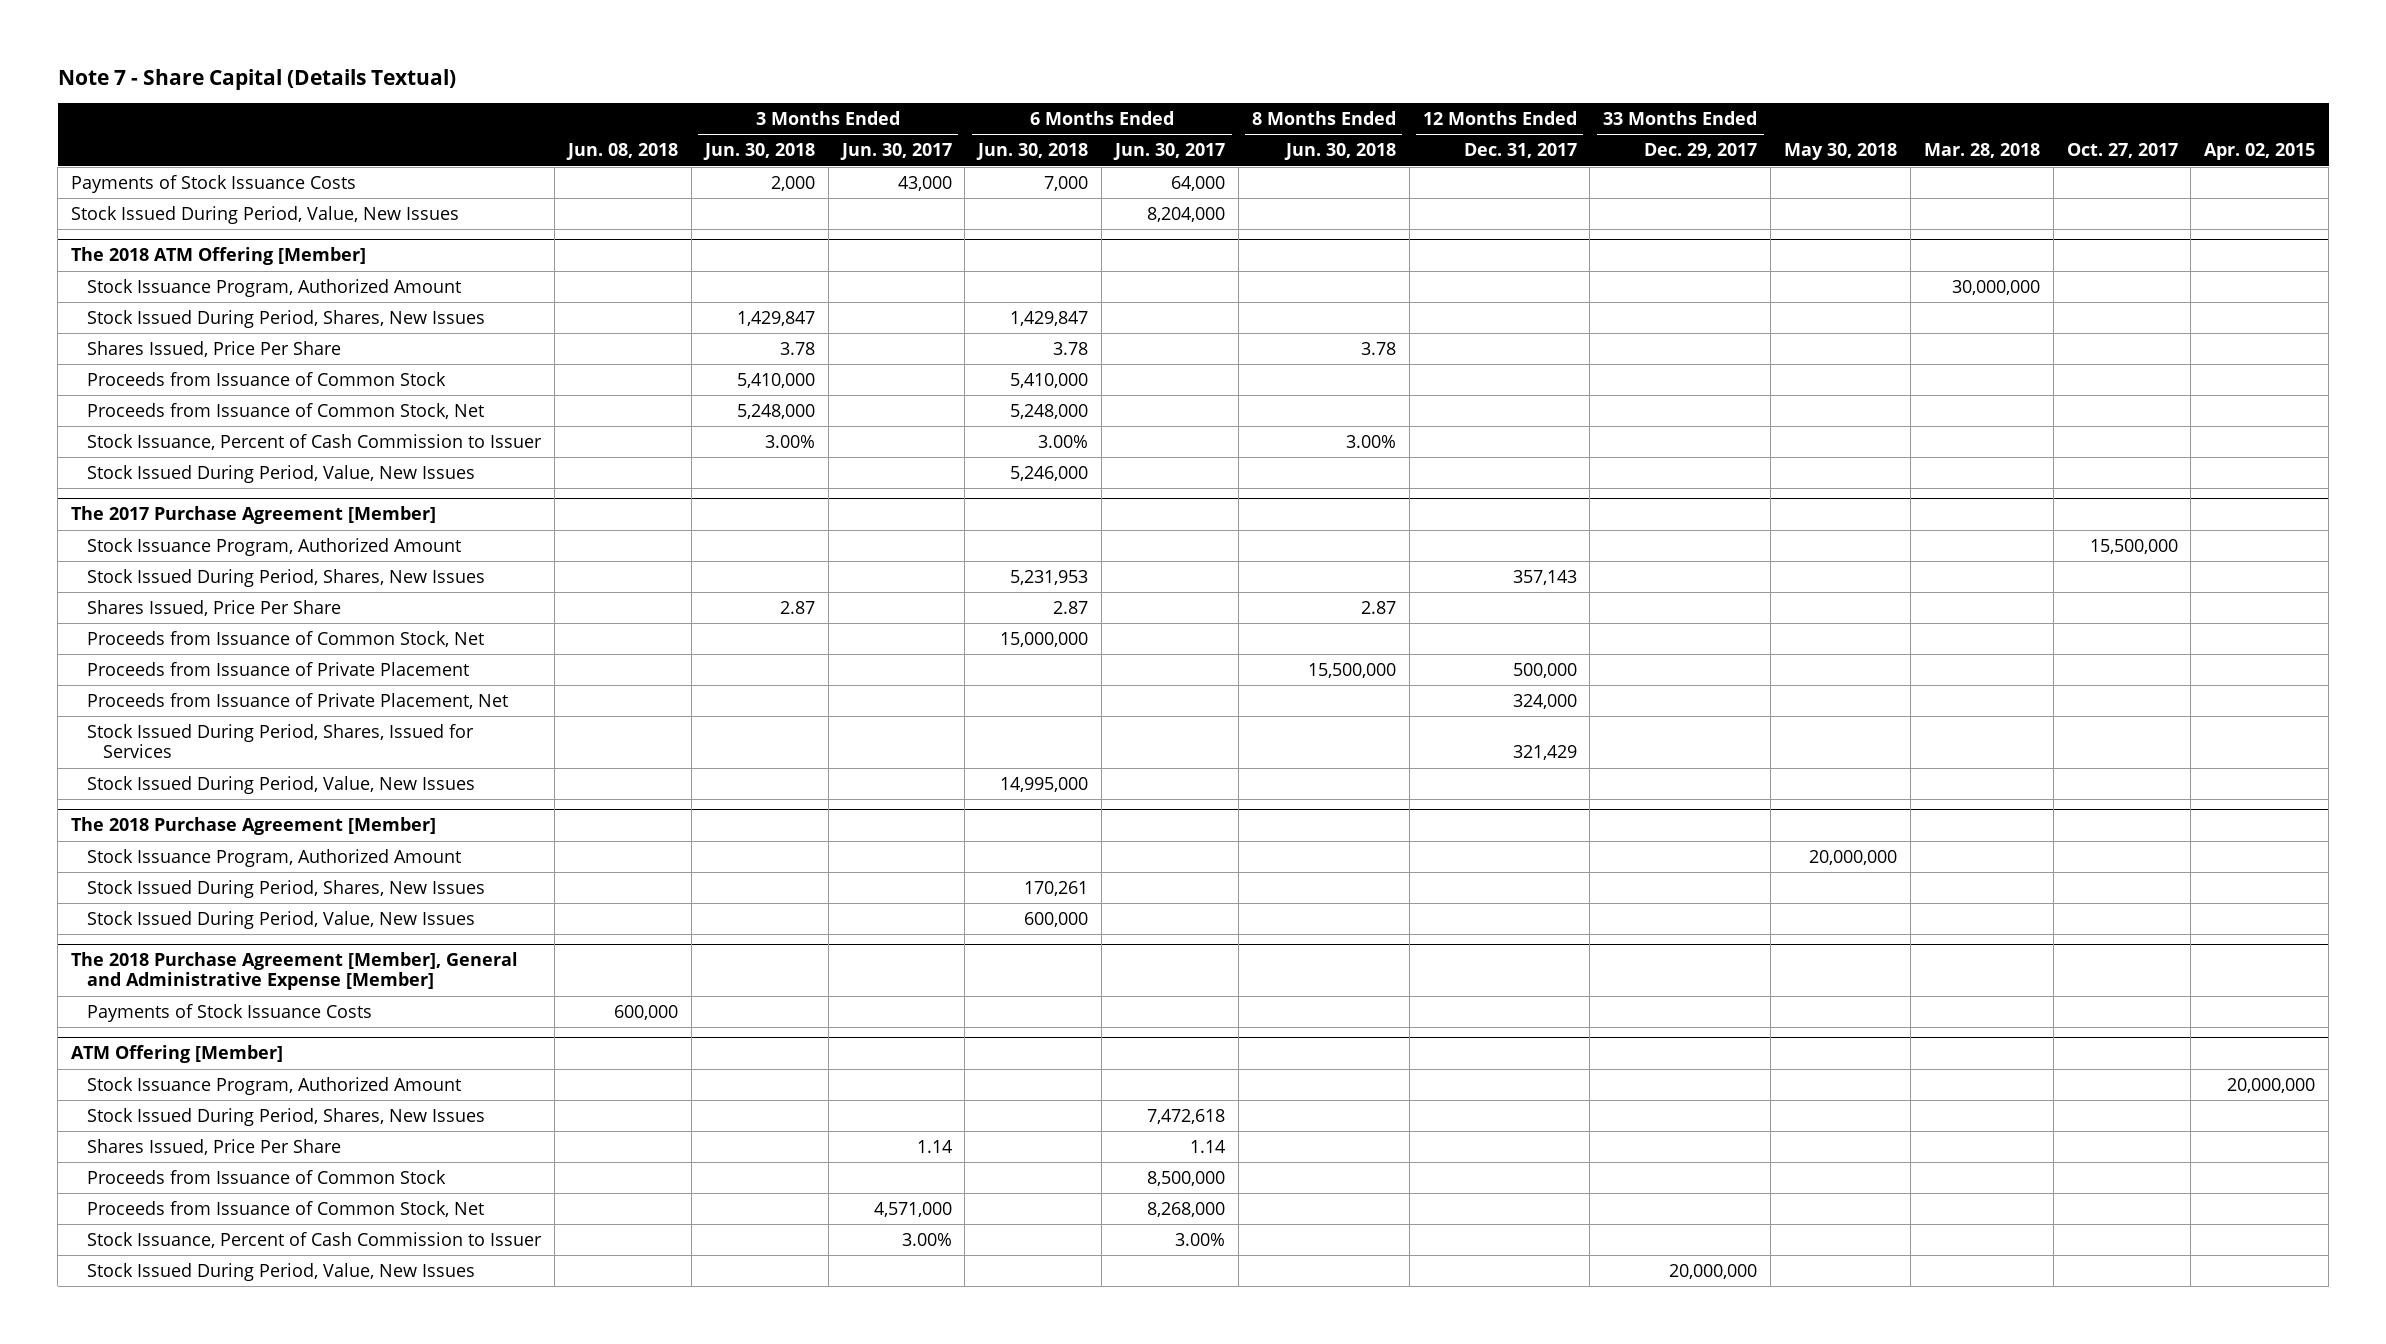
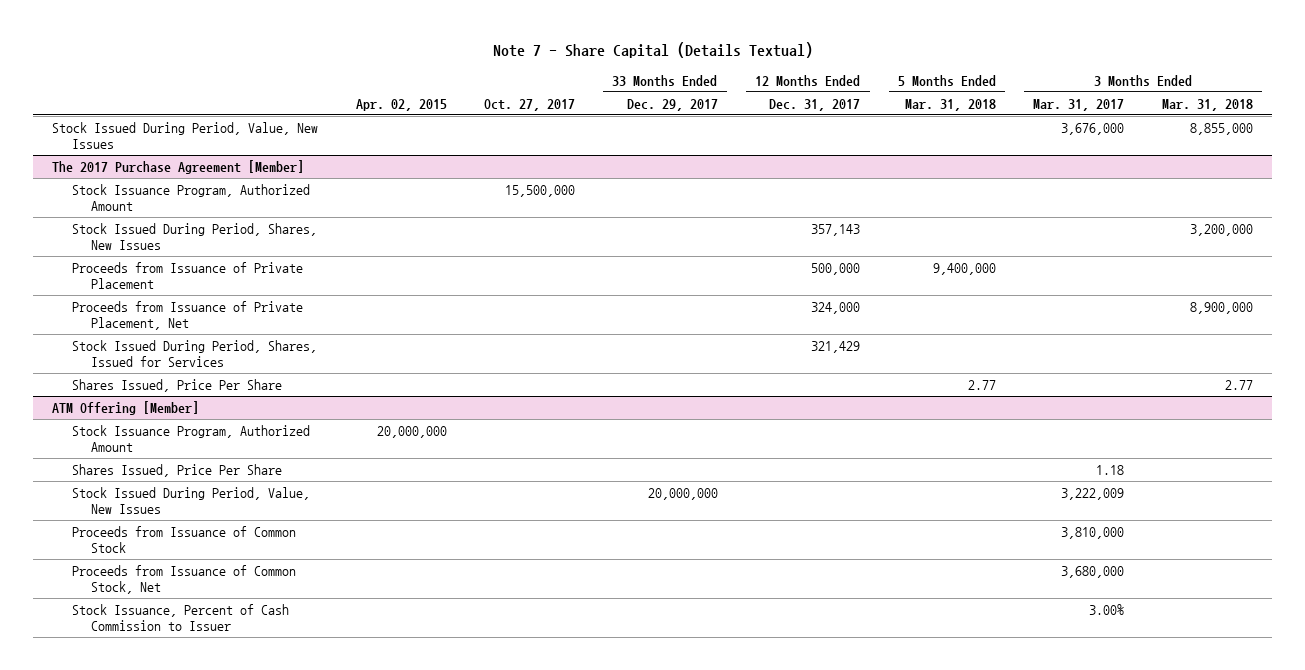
- | Jun. 08, 2018 | 3 Months Ended Jun. 30, 2018 | 3 Months Ended Jun. 30, 2017 | 6 Months Ended Jun. 30, 2018 | 6 Months Ended Jun. 30, 2017 | 8 Months Ended Jun. 30, 2018 | 12 Months Ended Dec. 31, 2017 | 33 Months Ended Dec. 29, 2017 | May 30, 2018 | Mar. 28, 2018 | Oct. 27, 2017 | Apr. 02, 2015
+ | Apr. 02, 2015 | Oct. 27, 2017 | 33 Months Ended Dec. 29, 2017 | 12 Months Ended Dec. 31, 2017 | 5 Months Ended Mar. 31, 2018 | 3 Months Ended Mar. 31, 2017 | 3 Months Ended Mar. 31, 2018
- Payments of Stock Issuance Costs | | 2,000 | 43,000 | 7,000 | 64,000 | | | | | | |
- The 2018 ATM Offering [Member]
- Stock Issuance Program, Authorized Amount | | | | | | | | | | 30,000,000 | |
- Stock Issued During Period, Shares, New Issues | | 1,429,847 | | 1,429,847 | | | | | | | |
- Shares Issued, Price Per Share | | 3.78 | | 3.78 | | 3.78 | | | | | |
- Proceeds from Issuance of Common Stock | | 5,410,000 | | 5,410,000 | | | | | | | |
- Proceeds from Issuance of Common Stock, Net | | 5,248,000 | | 5,248,000 | | | | | | | |
- Stock Issuance, Percent of Cash Commission to Issuer | | 3.00% | | 3.00% | | 3.00% | | | | | |
- Stock Issued During Period, Value, New Issues | | | | 5,246,000 | | | | | | | |
@ The 2017 Purchase Agreement [Member]
- Proceeds from Issuance of Common Stock, Net | | | | 15,000,000 | | | | | | | |
- Stock Issued During Period, Value, New Issues | | | | 14,995,000 | | | | | | | |
- The 2018 Purchase Agreement [Member]
- Stock Issuance Program, Authorized Amount | | | | | | | | | 20,000,000 | | |
- Stock Issued During Period, Shares, New Issues | | | | 170,261 | | | | | | | |
- Stock Issued During Period, Value, New Issues | | | | 600,000 | | | | | | | |
- The 2018 Purchase Agreement [Member], General and Administrative Expense [Member]
- Payments of Stock Issuance Costs | 600,000 | | | | | | | | | | |
@ The 2017 Purchase Agreement [Member]
moved down: Shares Issued, Price Per Share | | | | | 2.77 | | 2.77
@ ATM Offering [Member]
- Stock Issued During Period, Shares, New Issues | | | | | 7,472,618 | | | | | | |
moved up: Stock Issued During Period, Value, New Issues | | | 20,000,000 | | | 3,222,009 |

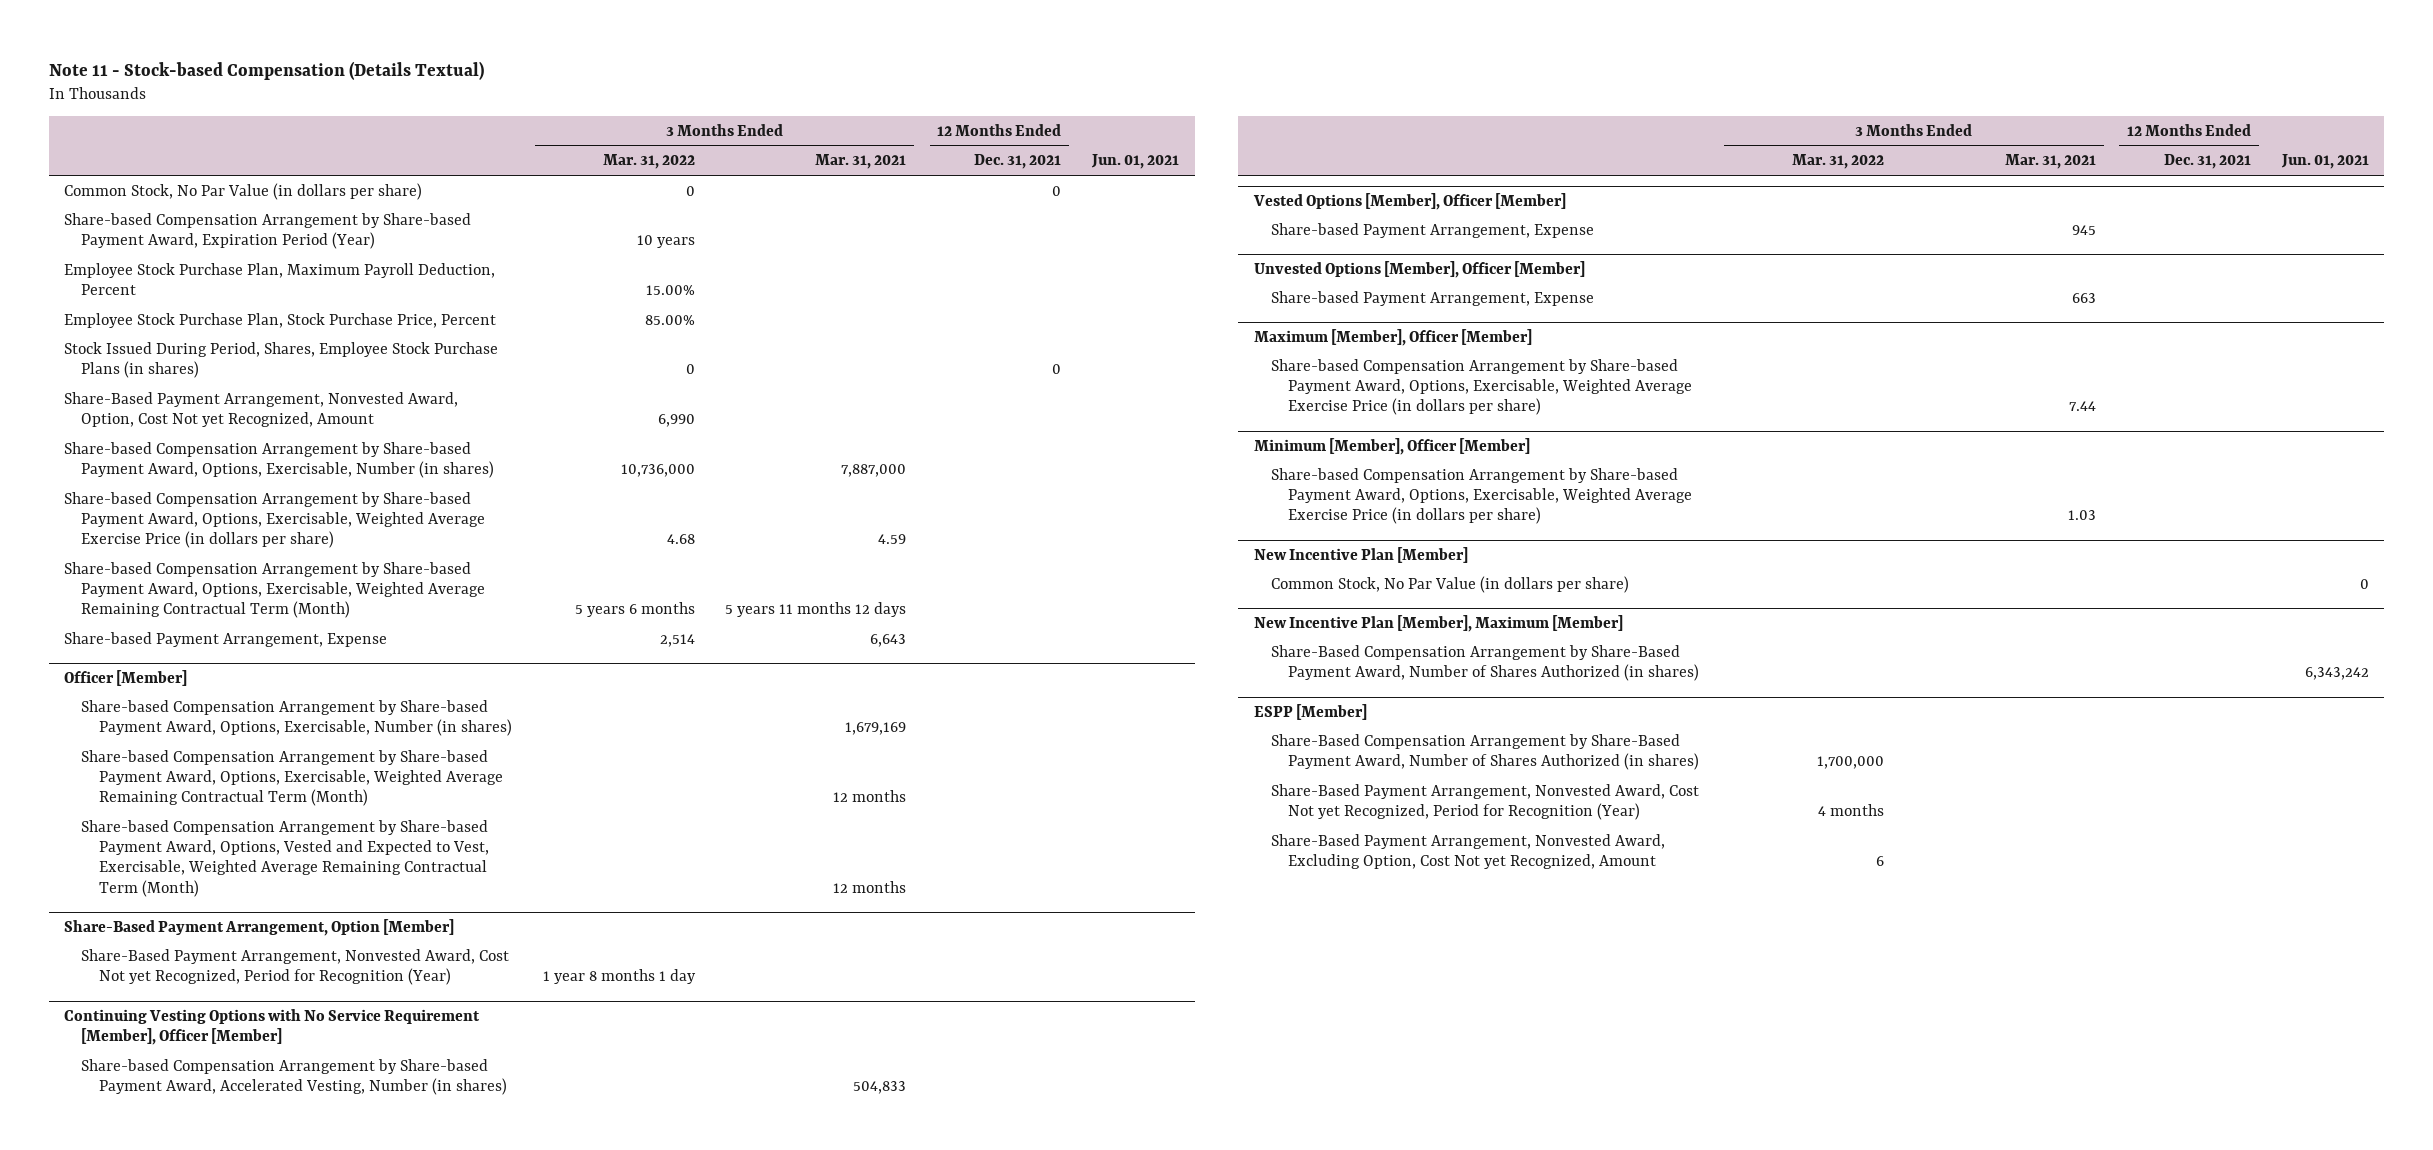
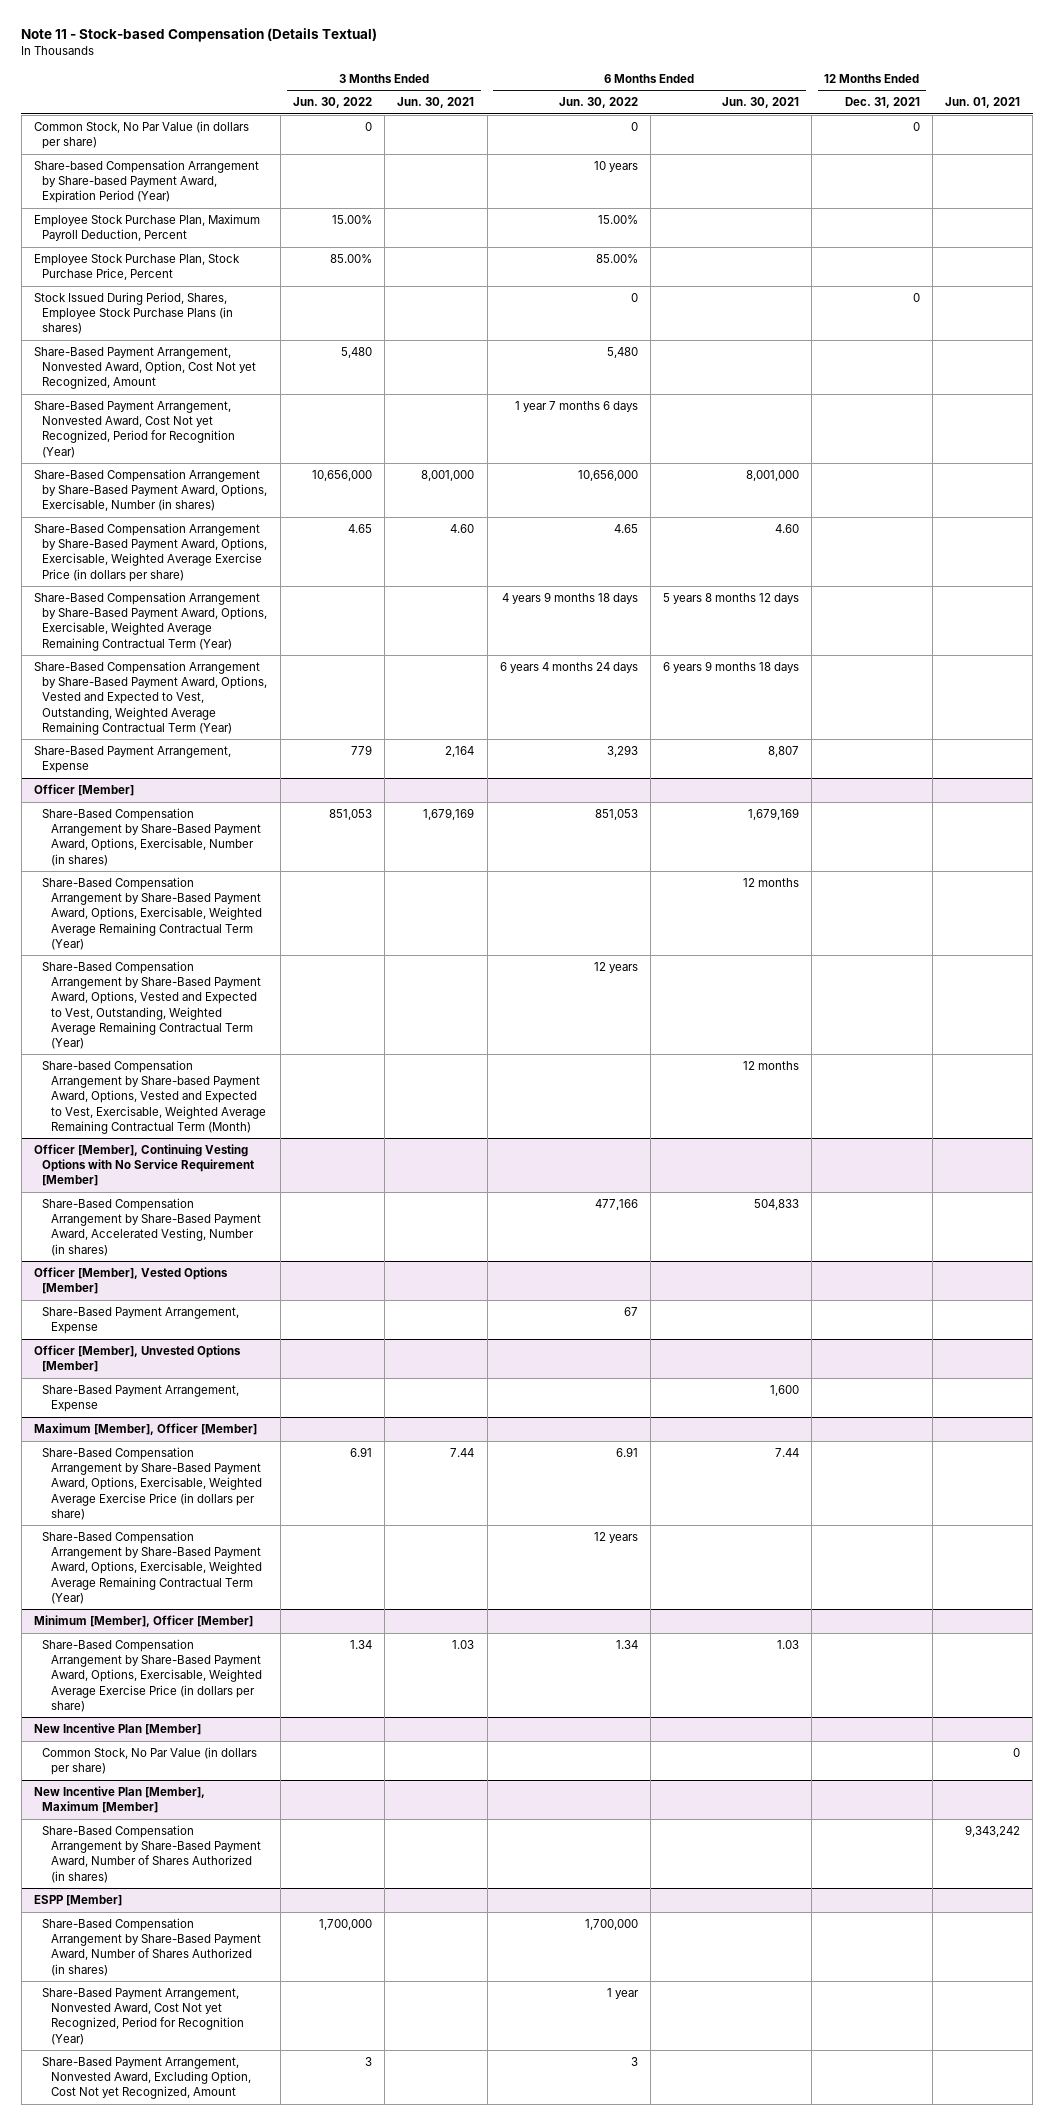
- | 3 Months Ended Mar. 31, 2022 | 3 Months Ended Mar. 31, 2021 | 12 Months Ended Dec. 31, 2021 | Jun. 01, 2021
+ | 3 Months Ended Jun. 30, 2022 | 3 Months Ended Jun. 30, 2021 | 6 Months Ended Jun. 30, 2022 | 6 Months Ended Jun. 30, 2021 | 12 Months Ended Dec. 31, 2021 | Jun. 01, 2021
- Share-based Compensation Arrangement by Share-based Payment Award, Options, Exercisable, Number (in shares) | 10,736,000 | 7,887,000 | |
- Share-based Compensation Arrangement by Share-based Payment Award, Options, Exercisable, Weighted Average Exercise Price (in dollars per share) | 4.68 | 4.59 | |
- Share-based Compensation Arrangement by Share-based Payment Award, Options, Exercisable, Weighted Average Remaining Contractual Term (Month) | 5 years 6 months | 5 years 11 months 12 days | |
- Share-based Payment Arrangement, Expense | 2,514 | 6,643 | |
+ Share-Based Payment Arrangement, Nonvested Award, Cost Not yet Recognized, Period for Recognition (Year) | | | 1 year 7 months 6 days | | |
+ Share-Based Compensation Arrangement by Share-Based Payment Award, Options, Exercisable, Number (in shares) | 10,656,000 | 8,001,000 | 10,656,000 | 8,001,000 | |
+ Share-Based Compensation Arrangement by Share-Based Payment Award, Options, Exercisable, Weighted Average Exercise Price (in dollars per share) | 4.65 | 4.60 | 4.65 | 4.60 | |
+ Share-Based Compensation Arrangement by Share-Based Payment Award, Options, Exercisable, Weighted Average Remaining Contractual Term (Year) | | | 4 years 9 months 18 days | 5 years 8 months 12 days | |
+ Share-Based Compensation Arrangement by Share-Based Payment Award, Options, Vested and Expected to Vest, Outstanding, Weighted Average Remaining Contractual Term (Year) | | | 6 years 4 months 24 days | 6 years 9 months 18 days | |
+ Share-Based Payment Arrangement, Expense | 779 | 2,164 | 3,293 | 8,807 | |
@ Officer [Member]
- Share-based Compensation Arrangement by Share-based Payment Award, Options, Exercisable, Number (in shares) | | 1,679,169 | |
- Share-based Compensation Arrangement by Share-based Payment Award, Options, Exercisable, Weighted Average Remaining Contractual Term (Month) | | 12 months | |
+ Share-Based Compensation Arrangement by Share-Based Payment Award, Options, Exercisable, Number (in shares) | 851,053 | 1,679,169 | 851,053 | 1,679,169 | |
+ Share-Based Compensation Arrangement by Share-Based Payment Award, Options, Exercisable, Weighted Average Remaining Contractual Term (Year) | | | | 12 months | |
+ Share-Based Compensation Arrangement by Share-Based Payment Award, Options, Vested and Expected to Vest, Outstanding, Weighted Average Remaining Contractual Term (Year) | | | 12 years | | |
- Share-Based Payment Arrangement, Option [Member]
- Share-Based Payment Arrangement, Nonvested Award, Cost Not yet Recognized, Period for Recognition (Year) | 1 year 8 months 1 day | | |
- Continuing Vesting Options with No Service Requirement [Member], Officer [Member]
- Share-based Compensation Arrangement by Share-based Payment Award, Accelerated Vesting, Number (in shares) | | 504,833 | |
- Vested Options [Member], Officer [Member]
- Share-based Payment Arrangement, Expense | | 945 | |
- Unvested Options [Member], Officer [Member]
- Share-based Payment Arrangement, Expense | | 663 | |
+ Officer [Member], Continuing Vesting Options with No Service Requirement [Member]
+ Share-Based Compensation Arrangement by Share-Based Payment Award, Accelerated Vesting, Number (in shares) | | | 477,166 | 504,833 | |
+ Officer [Member], Vested Options [Member]
+ Share-Based Payment Arrangement, Expense | | | 67 | | |
+ Officer [Member], Unvested Options [Member]
+ Share-Based Payment Arrangement, Expense | | | | 1,600 | |
@ Maximum [Member], Officer [Member]
- Share-based Compensation Arrangement by Share-based Payment Award, Options, Exercisable, Weighted Average Exercise Price (in dollars per share) | | 7.44 | |
+ Share-Based Compensation Arrangement by Share-Based Payment Award, Options, Exercisable, Weighted Average Exercise Price (in dollars per share) | 6.91 | 7.44 | 6.91 | 7.44 | |
+ Share-Based Compensation Arrangement by Share-Based Payment Award, Options, Exercisable, Weighted Average Remaining Contractual Term (Year) | | | 12 years | | |
@ Minimum [Member], Officer [Member]
- Share-based Compensation Arrangement by Share-based Payment Award, Options, Exercisable, Weighted Average Exercise Price (in dollars per share) | | 1.03 | |
+ Share-Based Compensation Arrangement by Share-Based Payment Award, Options, Exercisable, Weighted Average Exercise Price (in dollars per share) | 1.34 | 1.03 | 1.34 | 1.03 | |
@ New Incentive Plan [Member], Maximum [Member]
- Share-Based Compensation Arrangement by Share-Based Payment Award, Number of Shares Authorized (in shares) | | | | 6,343,242
+ Share-Based Compensation Arrangement by Share-Based Payment Award, Number of Shares Authorized (in shares) | | | | | | 9,343,242

